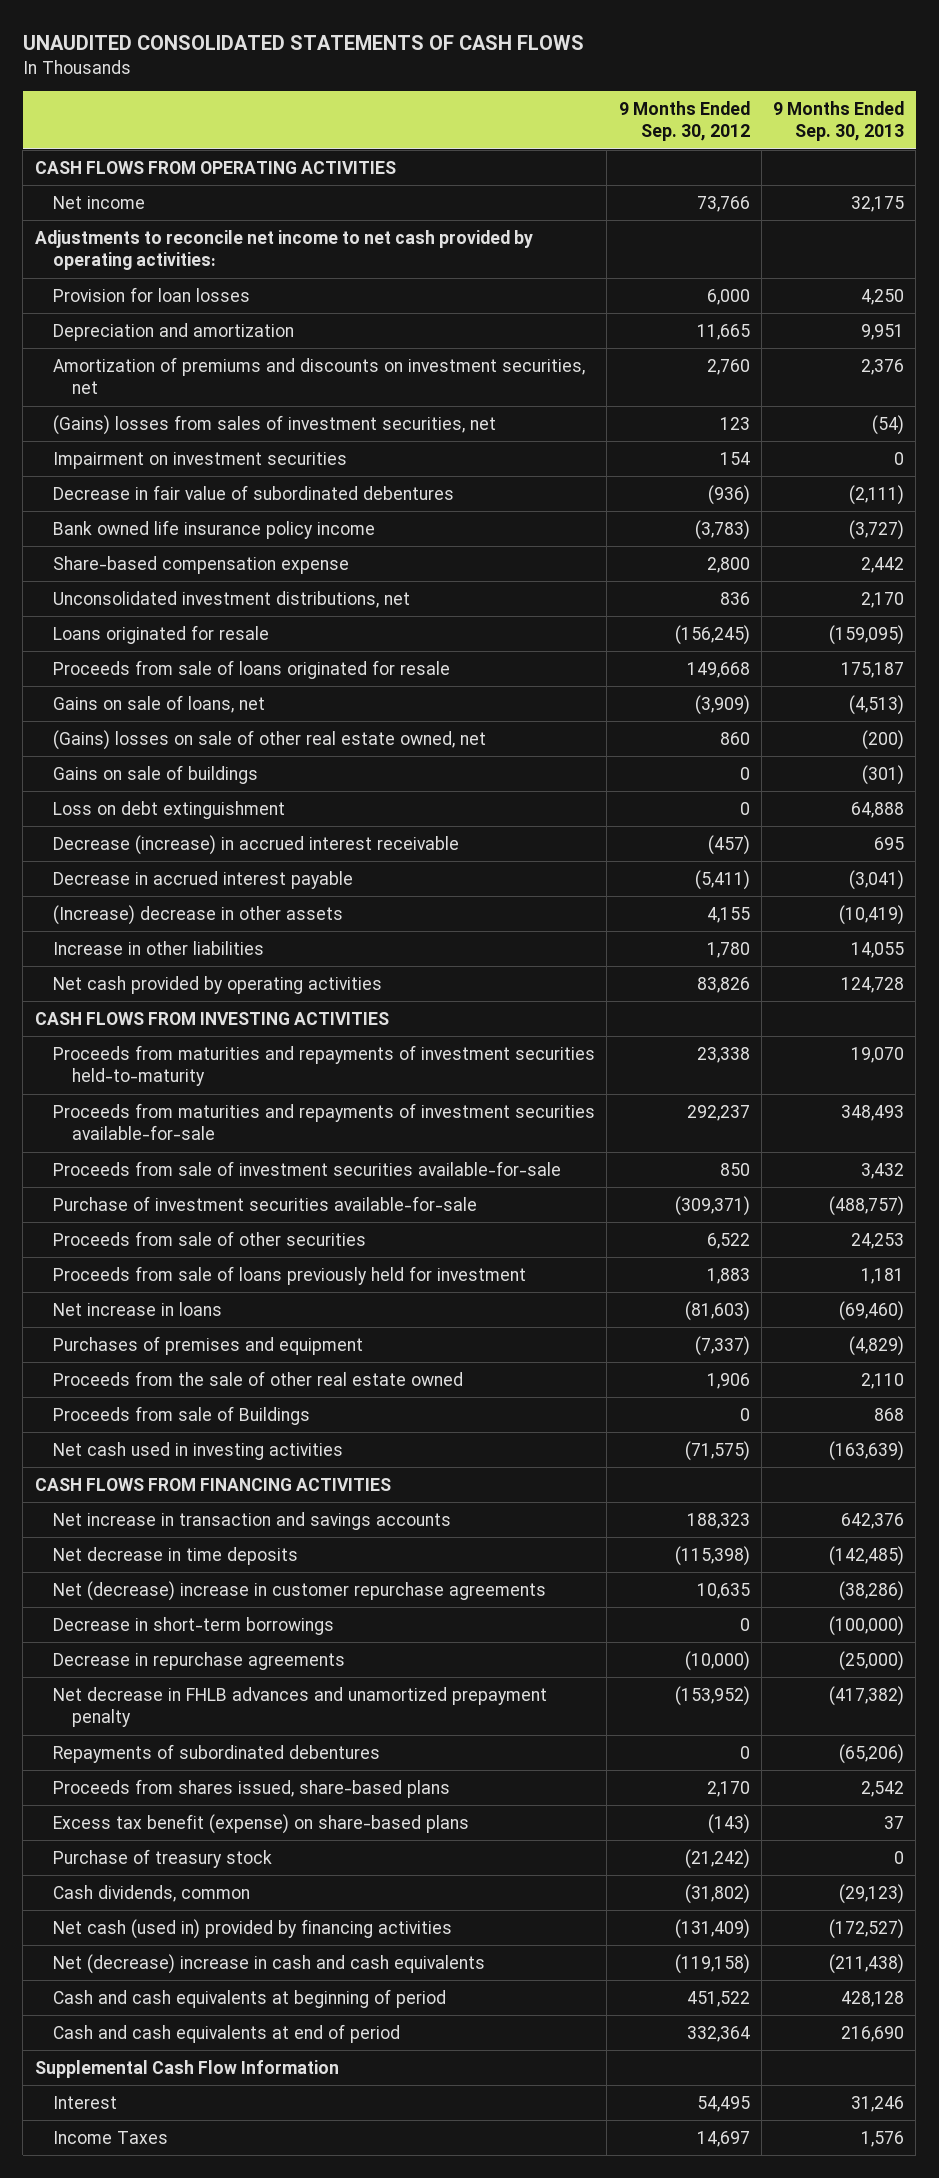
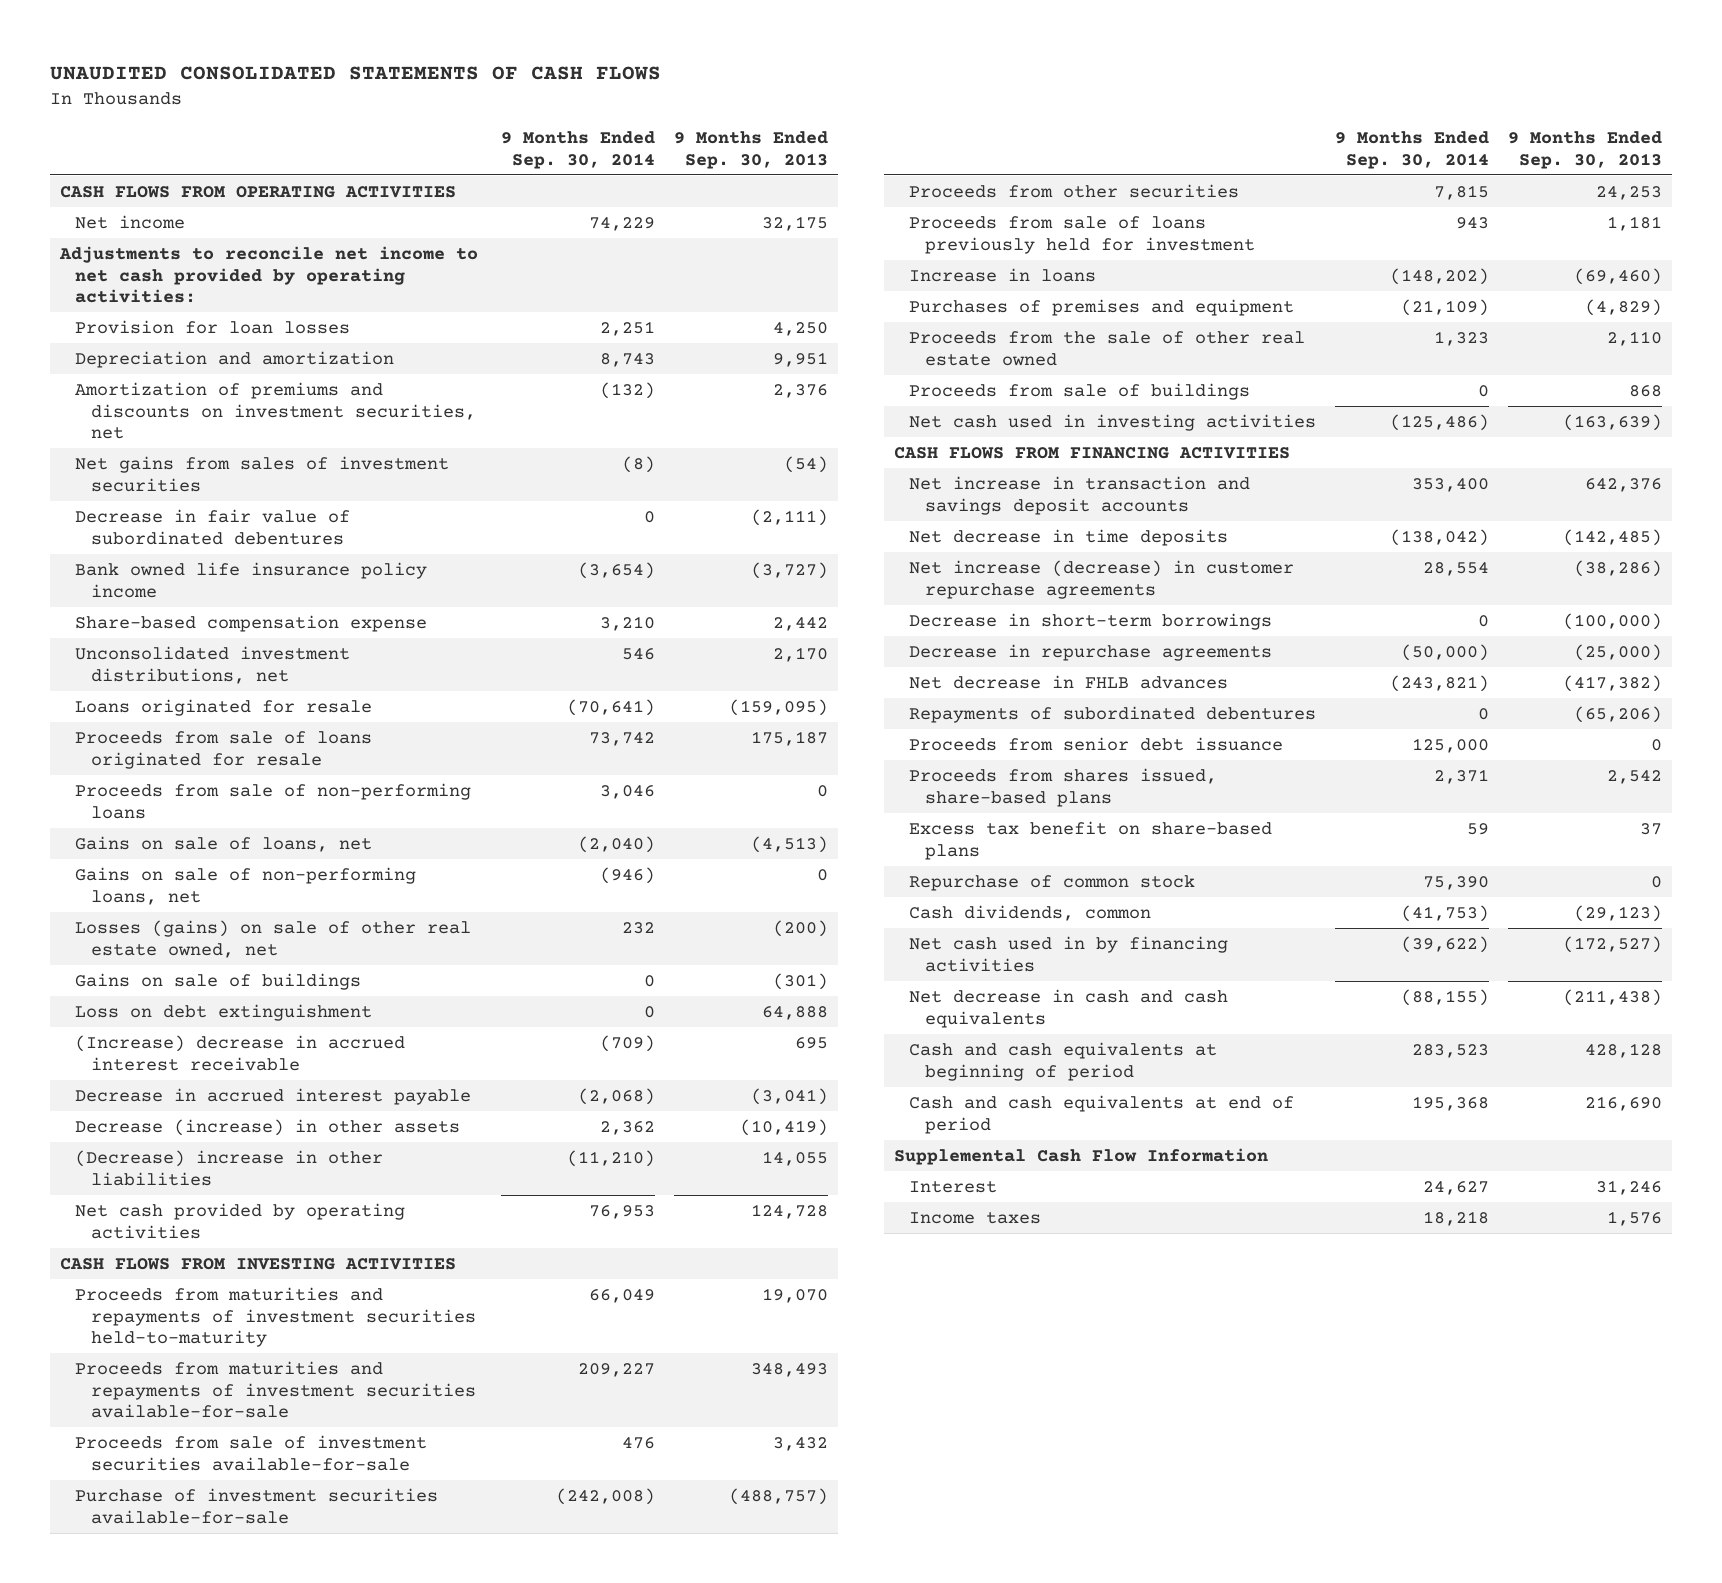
- | 9 Months Ended Sep. 30, 2012 | 9 Months Ended Sep. 30, 2013
+ | 9 Months Ended Sep. 30, 2014 | 9 Months Ended Sep. 30, 2013
- (Gains) losses from sales of investment securities, net | 123 | (54)
- Impairment on investment securities | 154 | 0
+ Net gains from sales of investment securities | (8) | (54)
+ Proceeds from sale of non-performing loans | 3,046 | 0
- (Gains) losses on sale of other real estate owned, net | 860 | (200)
+ Gains on sale of non-performing loans, net | (946) | 0
+ Losses (gains) on sale of other real estate owned, net | 232 | (200)
- Decrease (increase) in accrued interest receivable | (457) | 695
+ (Increase) decrease in accrued interest receivable | (709) | 695
- (Increase) decrease in other assets | 4,155 | (10,419)
- Increase in other liabilities | 1,780 | 14,055
+ Decrease (increase) in other assets | 2,362 | (10,419)
+ (Decrease) increase in other liabilities | (11,210) | 14,055
- Proceeds from sale of other securities | 6,522 | 24,253
+ Proceeds from other securities | 7,815 | 24,253
- Net increase in loans | (81,603) | (69,460)
+ Increase in loans | (148,202) | (69,460)
- Proceeds from sale of Buildings | 0 | 868
+ Proceeds from sale of buildings | 0 | 868
- Net increase in transaction and savings accounts | 188,323 | 642,376
+ Net increase in transaction and savings deposit accounts | 353,400 | 642,376
- Net (decrease) increase in customer repurchase agreements | 10,635 | (38,286)
+ Net increase (decrease) in customer repurchase agreements | 28,554 | (38,286)
- Net decrease in FHLB advances and unamortized prepayment penalty | (153,952) | (417,382)
+ Net decrease in FHLB advances | (243,821) | (417,382)
+ Proceeds from senior debt issuance | 125,000 | 0
- Excess tax benefit (expense) on share-based plans | (143) | 37
- Purchase of treasury stock | (21,242) | 0
+ Excess tax benefit on share-based plans | 59 | 37
+ Repurchase of common stock | 75,390 | 0
- Net cash (used in) provided by financing activities | (131,409) | (172,527)
- Net (decrease) increase in cash and cash equivalents | (119,158) | (211,438)
+ Net cash used in by financing activities | (39,622) | (172,527)
+ Net decrease in cash and cash equivalents | (88,155) | (211,438)
- Income Taxes | 14,697 | 1,576
+ Income taxes | 18,218 | 1,576

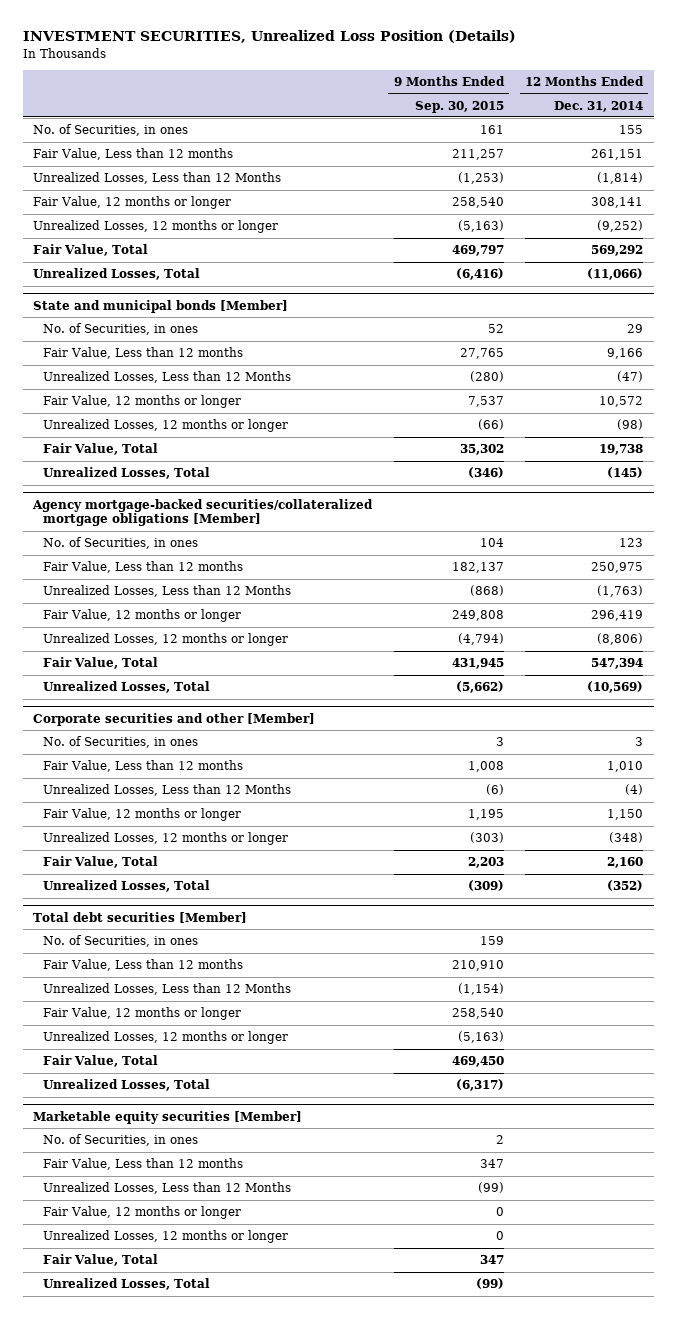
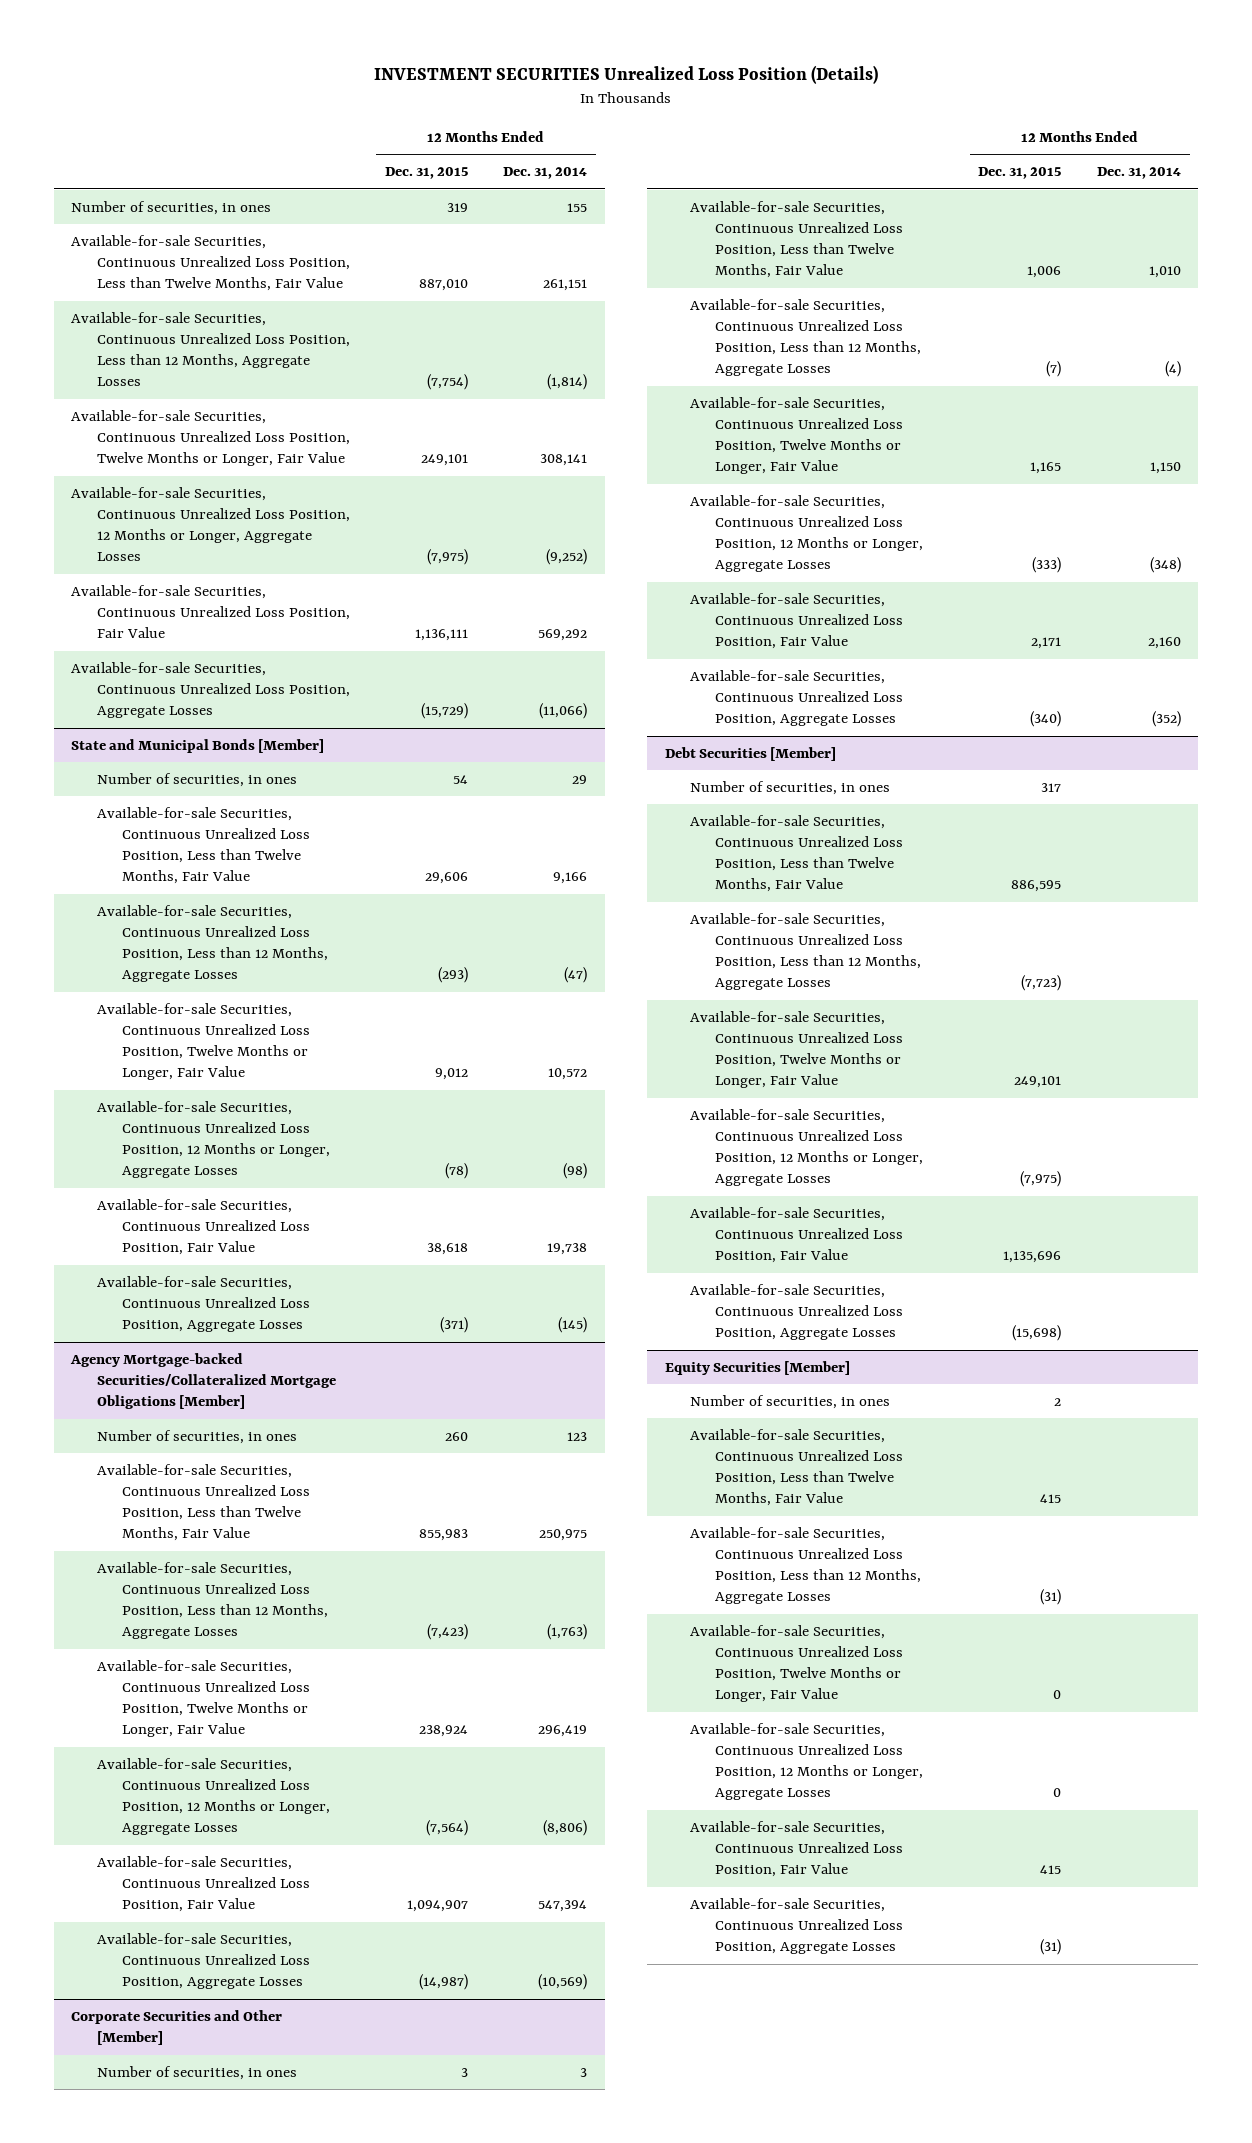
- INVESTMENT SECURITIES, Unrealized Loss Position (Details)
+ INVESTMENT SECURITIES Unrealized Loss Position (Details)
- | 9 Months Ended Sep. 30, 2015 | 12 Months Ended Dec. 31, 2014
+ | 12 Months Ended Dec. 31, 2015 | 12 Months Ended Dec. 31, 2014
- No. of Securities, in ones | 161 | 155
- Fair Value, Less than 12 months | 211,257 | 261,151
- Unrealized Losses, Less than 12 Months | (1,253) | (1,814)
- Fair Value, 12 months or longer | 258,540 | 308,141
- Unrealized Losses, 12 months or longer | (5,163) | (9,252)
- Fair Value, Total | 469,797 | 569,292
- Unrealized Losses, Total | (6,416) | (11,066)
- State and municipal bonds [Member]
- No. of Securities, in ones | 52 | 29
- Fair Value, Less than 12 months | 27,765 | 9,166
- Unrealized Losses, Less than 12 Months | (280) | (47)
- Fair Value, 12 months or longer | 7,537 | 10,572
- Unrealized Losses, 12 months or longer | (66) | (98)
- Fair Value, Total | 35,302 | 19,738
- Unrealized Losses, Total | (346) | (145)
- Agency mortgage-backed securities/collateralized mortgage obligations [Member]
- No. of Securities, in ones | 104 | 123
- Fair Value, Less than 12 months | 182,137 | 250,975
- Unrealized Losses, Less than 12 Months | (868) | (1,763)
- Fair Value, 12 months or longer | 249,808 | 296,419
- Unrealized Losses, 12 months or longer | (4,794) | (8,806)
- Fair Value, Total | 431,945 | 547,394
- Unrealized Losses, Total | (5,662) | (10,569)
- Corporate securities and other [Member]
- No. of Securities, in ones | 3 | 3
- Fair Value, Less than 12 months | 1,008 | 1,010
- Unrealized Losses, Less than 12 Months | (6) | (4)
- Fair Value, 12 months or longer | 1,195 | 1,150
- Unrealized Losses, 12 months or longer | (303) | (348)
- Fair Value, Total | 2,203 | 2,160
- Unrealized Losses, Total | (309) | (352)
- Total debt securities [Member]
- No. of Securities, in ones | 159 |
- Fair Value, Less than 12 months | 210,910 |
- Unrealized Losses, Less than 12 Months | (1,154) |
- Fair Value, 12 months or longer | 258,540 |
- Unrealized Losses, 12 months or longer | (5,163) |
- Fair Value, Total | 469,450 |
- Unrealized Losses, Total | (6,317) |
- Marketable equity securities [Member]
- No. of Securities, in ones | 2 |
- Fair Value, Less than 12 months | 347 |
- Unrealized Losses, Less than 12 Months | (99) |
- Fair Value, 12 months or longer | 0 |
- Unrealized Losses, 12 months or longer | 0 |
- Fair Value, Total | 347 |
- Unrealized Losses, Total | (99) |
+ Number of securities, in ones | 319 | 155
+ Available-for-sale Securities, Continuous Unrealized Loss Position, Less than Twelve Months, Fair Value | 887,010 | 261,151
+ Available-for-sale Securities, Continuous Unrealized Loss Position, Less than 12 Months, Aggregate Losses | (7,754) | (1,814)
+ Available-for-sale Securities, Continuous Unrealized Loss Position, Twelve Months or Longer, Fair Value | 249,101 | 308,141
+ Available-for-sale Securities, Continuous Unrealized Loss Position, 12 Months or Longer, Aggregate Losses | (7,975) | (9,252)
+ Available-for-sale Securities, Continuous Unrealized Loss Position, Fair Value | 1,136,111 | 569,292
+ Available-for-sale Securities, Continuous Unrealized Loss Position, Aggregate Losses | (15,729) | (11,066)
+ State and Municipal Bonds [Member]
+ Number of securities, in ones | 54 | 29
+ Available-for-sale Securities, Continuous Unrealized Loss Position, Less than Twelve Months, Fair Value | 29,606 | 9,166
+ Available-for-sale Securities, Continuous Unrealized Loss Position, Less than 12 Months, Aggregate Losses | (293) | (47)
+ Available-for-sale Securities, Continuous Unrealized Loss Position, Twelve Months or Longer, Fair Value | 9,012 | 10,572
+ Available-for-sale Securities, Continuous Unrealized Loss Position, 12 Months or Longer, Aggregate Losses | (78) | (98)
+ Available-for-sale Securities, Continuous Unrealized Loss Position, Fair Value | 38,618 | 19,738
+ Available-for-sale Securities, Continuous Unrealized Loss Position, Aggregate Losses | (371) | (145)
+ Agency Mortgage-backed Securities/Collateralized Mortgage Obligations [Member]
+ Number of securities, in ones | 260 | 123
+ Available-for-sale Securities, Continuous Unrealized Loss Position, Less than Twelve Months, Fair Value | 855,983 | 250,975
+ Available-for-sale Securities, Continuous Unrealized Loss Position, Less than 12 Months, Aggregate Losses | (7,423) | (1,763)
+ Available-for-sale Securities, Continuous Unrealized Loss Position, Twelve Months or Longer, Fair Value | 238,924 | 296,419
+ Available-for-sale Securities, Continuous Unrealized Loss Position, 12 Months or Longer, Aggregate Losses | (7,564) | (8,806)
+ Available-for-sale Securities, Continuous Unrealized Loss Position, Fair Value | 1,094,907 | 547,394
+ Available-for-sale Securities, Continuous Unrealized Loss Position, Aggregate Losses | (14,987) | (10,569)
+ Corporate Securities and Other [Member]
+ Number of securities, in ones | 3 | 3
+ Available-for-sale Securities, Continuous Unrealized Loss Position, Less than Twelve Months, Fair Value | 1,006 | 1,010
+ Available-for-sale Securities, Continuous Unrealized Loss Position, Less than 12 Months, Aggregate Losses | (7) | (4)
+ Available-for-sale Securities, Continuous Unrealized Loss Position, Twelve Months or Longer, Fair Value | 1,165 | 1,150
+ Available-for-sale Securities, Continuous Unrealized Loss Position, 12 Months or Longer, Aggregate Losses | (333) | (348)
+ Available-for-sale Securities, Continuous Unrealized Loss Position, Fair Value | 2,171 | 2,160
+ Available-for-sale Securities, Continuous Unrealized Loss Position, Aggregate Losses | (340) | (352)
+ Debt Securities [Member]
+ Number of securities, in ones | 317 |
+ Available-for-sale Securities, Continuous Unrealized Loss Position, Less than Twelve Months, Fair Value | 886,595 |
+ Available-for-sale Securities, Continuous Unrealized Loss Position, Less than 12 Months, Aggregate Losses | (7,723) |
+ Available-for-sale Securities, Continuous Unrealized Loss Position, Twelve Months or Longer, Fair Value | 249,101 |
+ Available-for-sale Securities, Continuous Unrealized Loss Position, 12 Months or Longer, Aggregate Losses | (7,975) |
+ Available-for-sale Securities, Continuous Unrealized Loss Position, Fair Value | 1,135,696 |
+ Available-for-sale Securities, Continuous Unrealized Loss Position, Aggregate Losses | (15,698) |
+ Equity Securities [Member]
+ Number of securities, in ones | 2 |
+ Available-for-sale Securities, Continuous Unrealized Loss Position, Less than Twelve Months, Fair Value | 415 |
+ Available-for-sale Securities, Continuous Unrealized Loss Position, Less than 12 Months, Aggregate Losses | (31) |
+ Available-for-sale Securities, Continuous Unrealized Loss Position, Twelve Months or Longer, Fair Value | 0 |
+ Available-for-sale Securities, Continuous Unrealized Loss Position, 12 Months or Longer, Aggregate Losses | 0 |
+ Available-for-sale Securities, Continuous Unrealized Loss Position, Fair Value | 415 |
+ Available-for-sale Securities, Continuous Unrealized Loss Position, Aggregate Losses | (31) |

